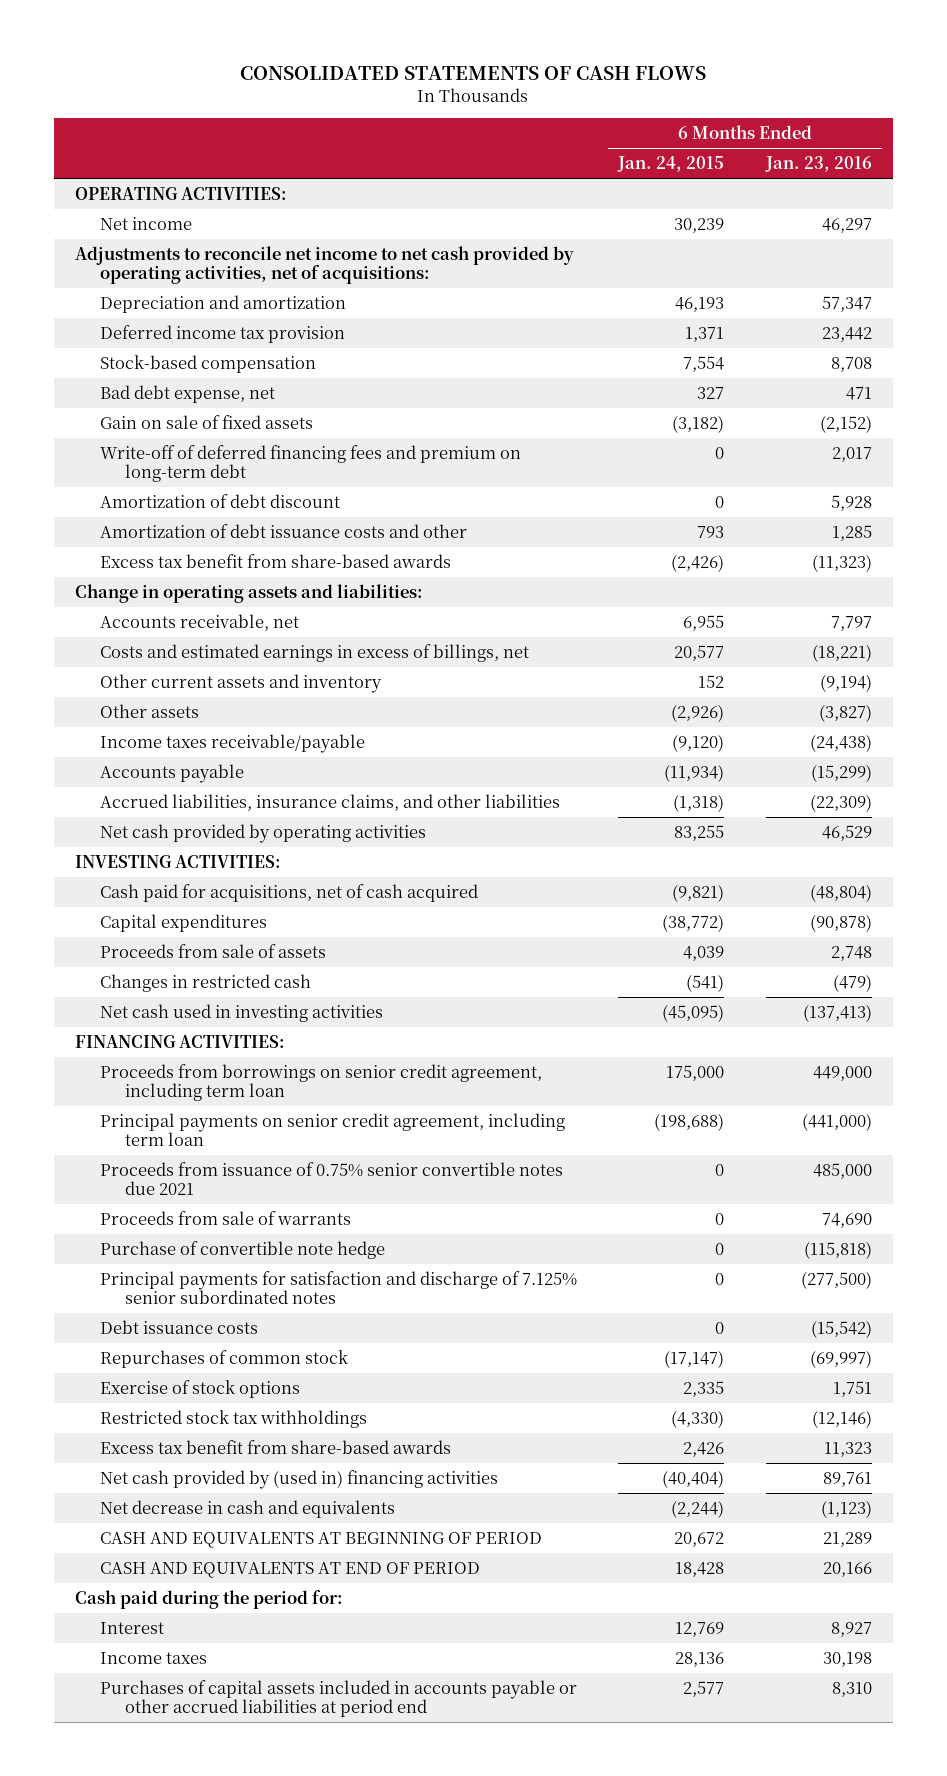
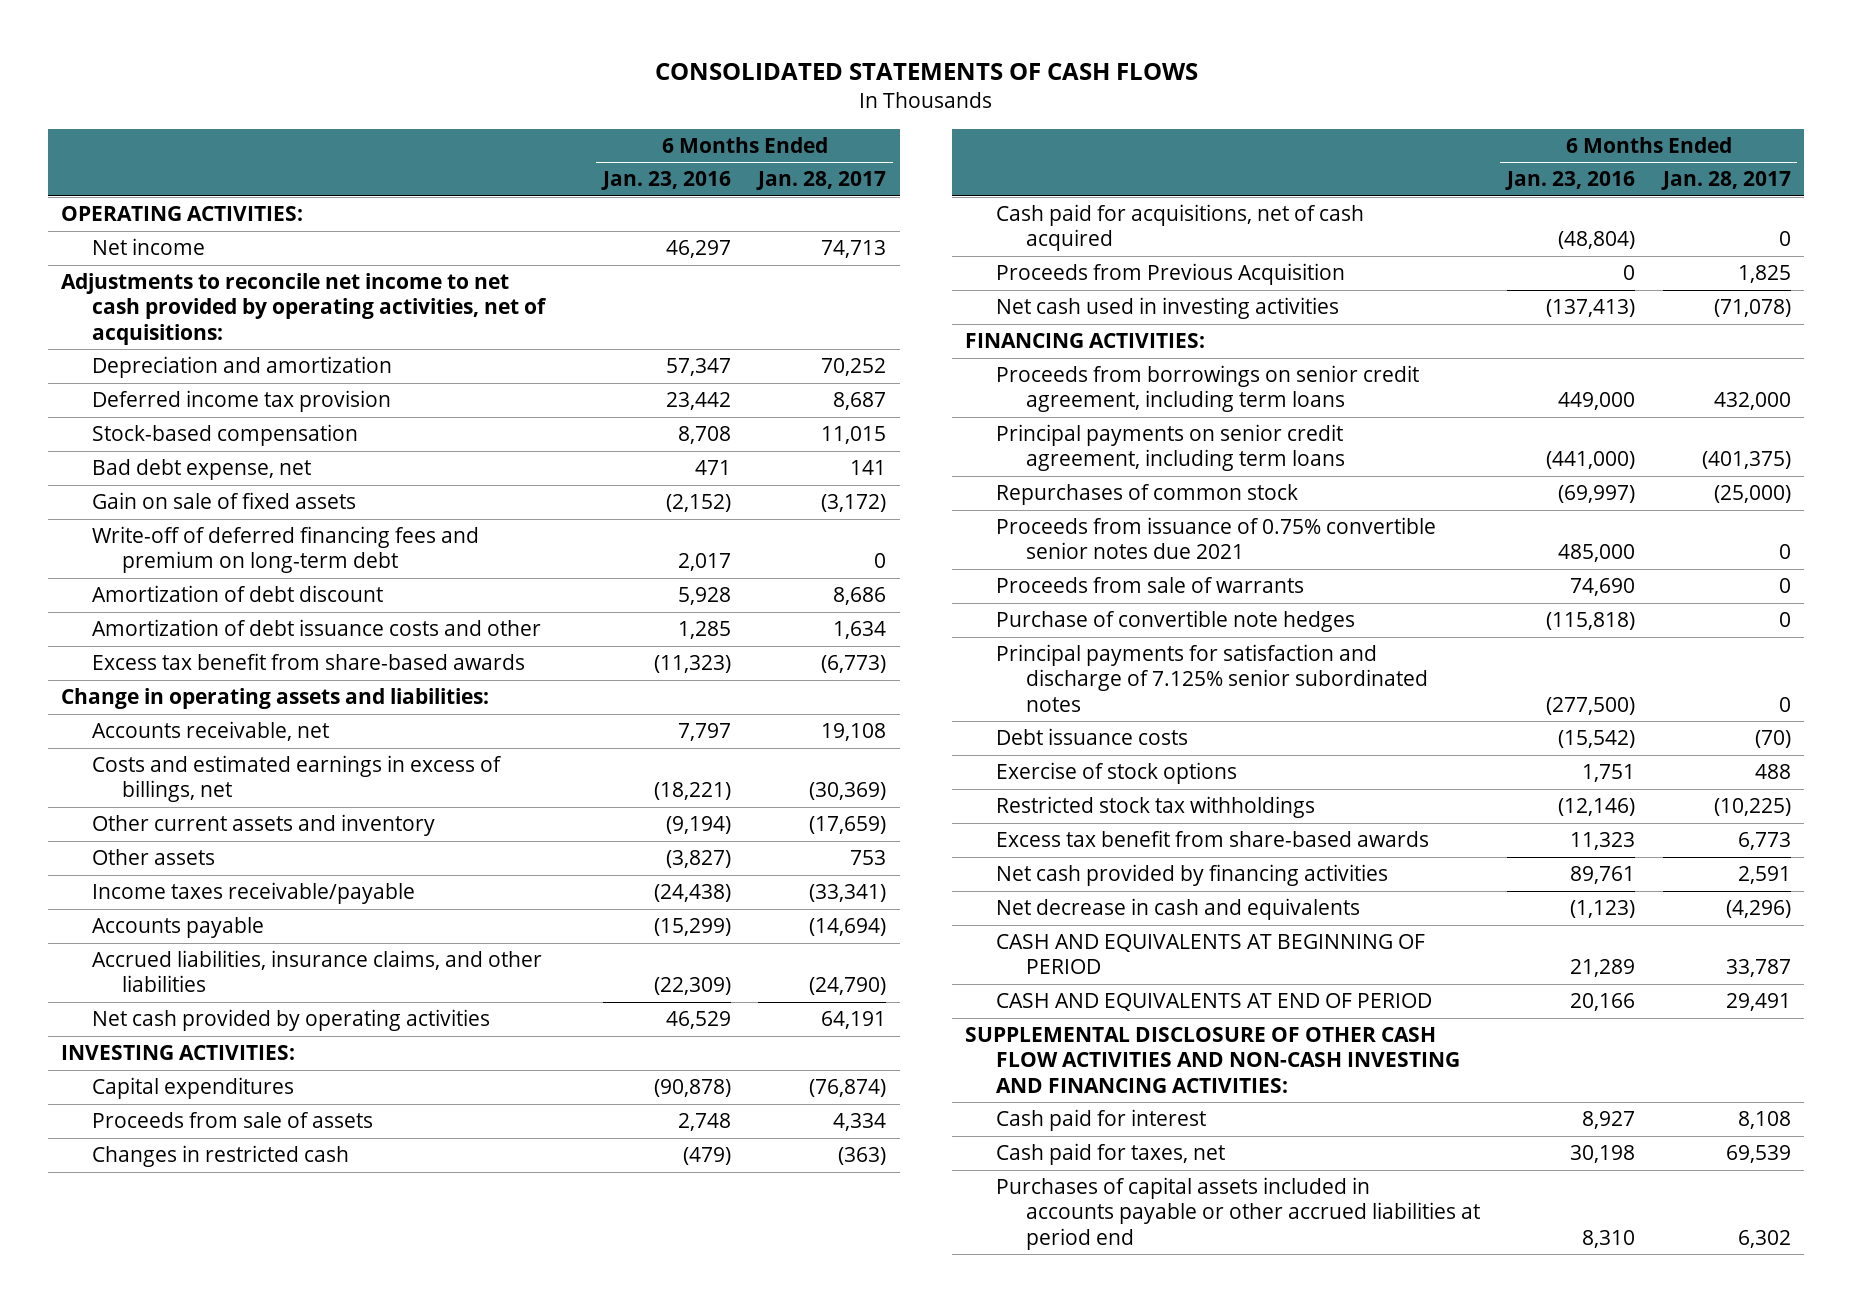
- | 6 Months Ended Jan. 24, 2015 | 6 Months Ended Jan. 23, 2016
+ | 6 Months Ended Jan. 23, 2016 | 6 Months Ended Jan. 28, 2017
moved down: Cash paid for acquisitions, net of cash acquired | (48,804) | 0
+ Proceeds from Previous Acquisition | 0 | 1,825
- Proceeds from borrowings on senior credit agreement, including term loan | 175,000 | 449,000
- Principal payments on senior credit agreement, including term loan | (198,688) | (441,000)
- Proceeds from issuance of 0.75% senior convertible notes due 2021 | 0 | 485,000
+ Proceeds from borrowings on senior credit agreement, including term loans | 449,000 | 432,000
+ Principal payments on senior credit agreement, including term loans | (441,000) | (401,375)
moved up: Repurchases of common stock | (69,997) | (25,000)
+ Proceeds from issuance of 0.75% convertible senior notes due 2021 | 485,000 | 0
- Purchase of convertible note hedge | 0 | (115,818)
+ Purchase of convertible note hedges | (115,818) | 0
- Net cash provided by (used in) financing activities | (40,404) | 89,761
+ Net cash provided by financing activities | 89,761 | 2,591
- Cash paid during the period for:
- Interest | 12,769 | 8,927
- Income taxes | 28,136 | 30,198
+ SUPPLEMENTAL DISCLOSURE OF OTHER CASH FLOW ACTIVITIES AND NON-CASH INVESTING AND FINANCING ACTIVITIES:
+ Cash paid for interest | 8,927 | 8,108
+ Cash paid for taxes, net | 30,198 | 69,539

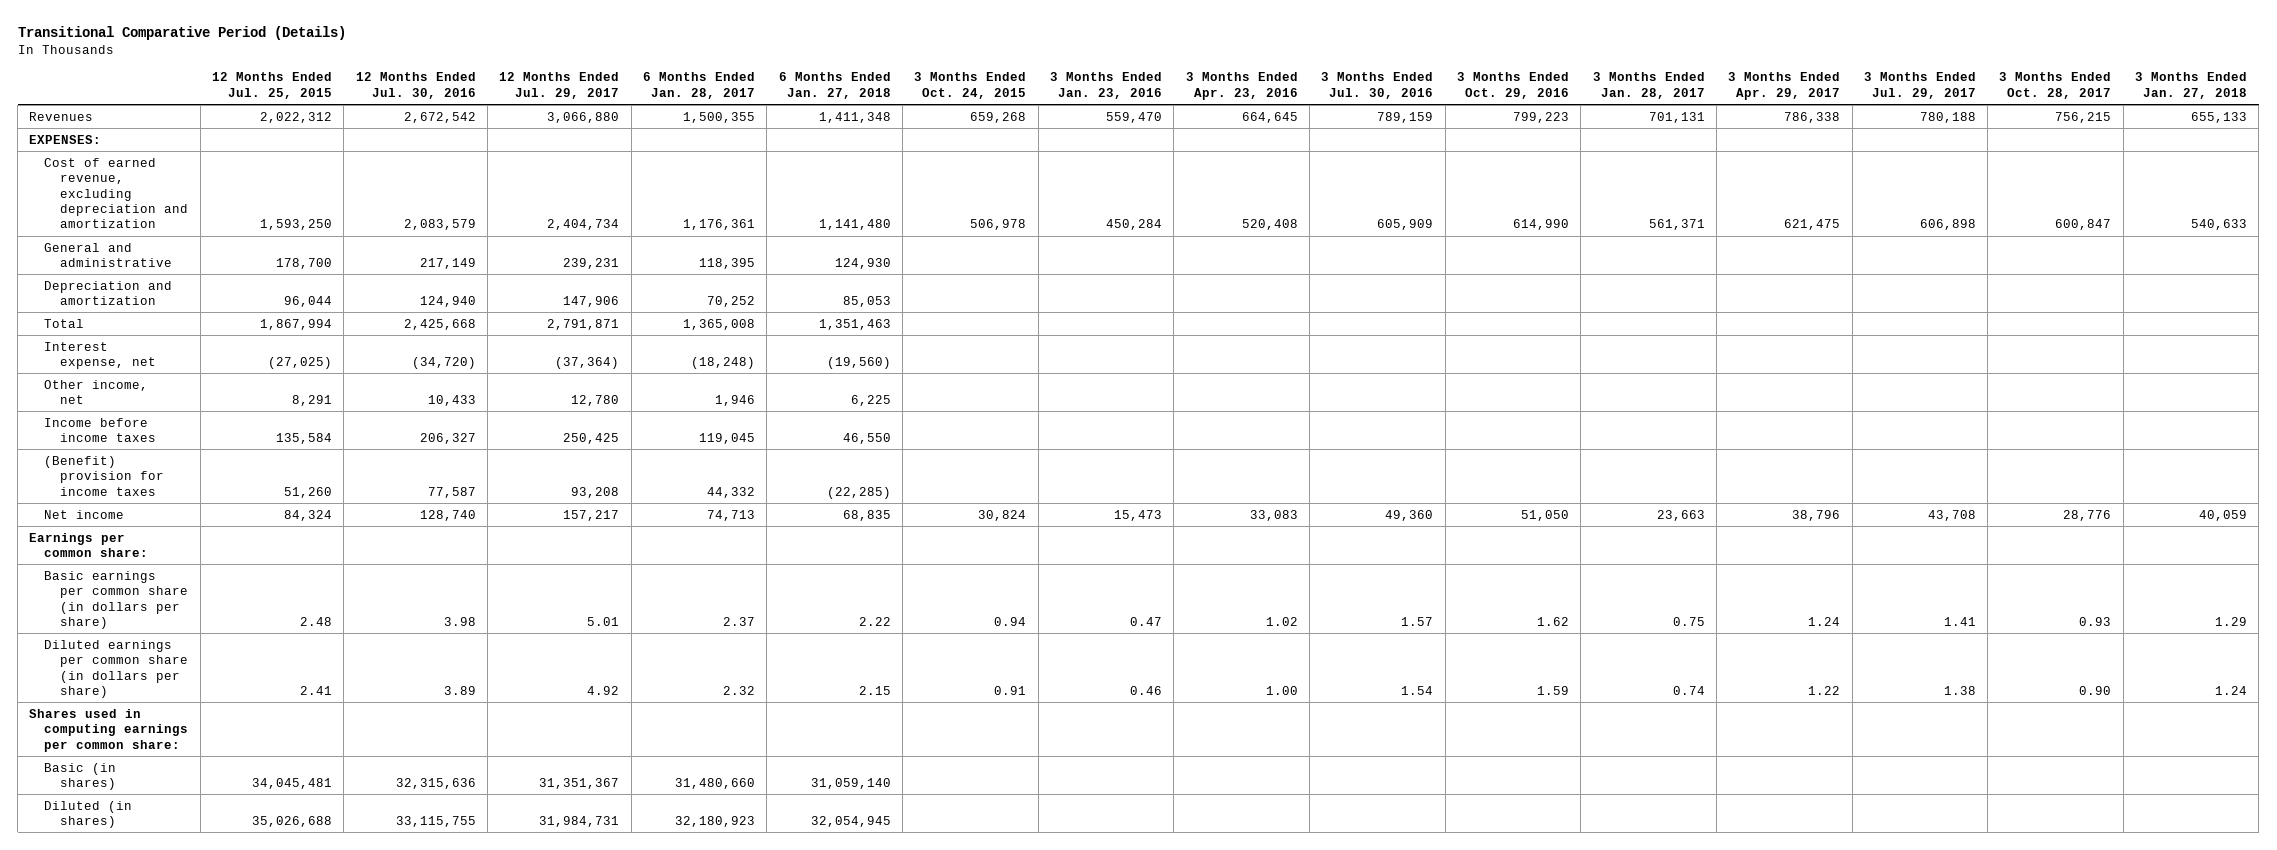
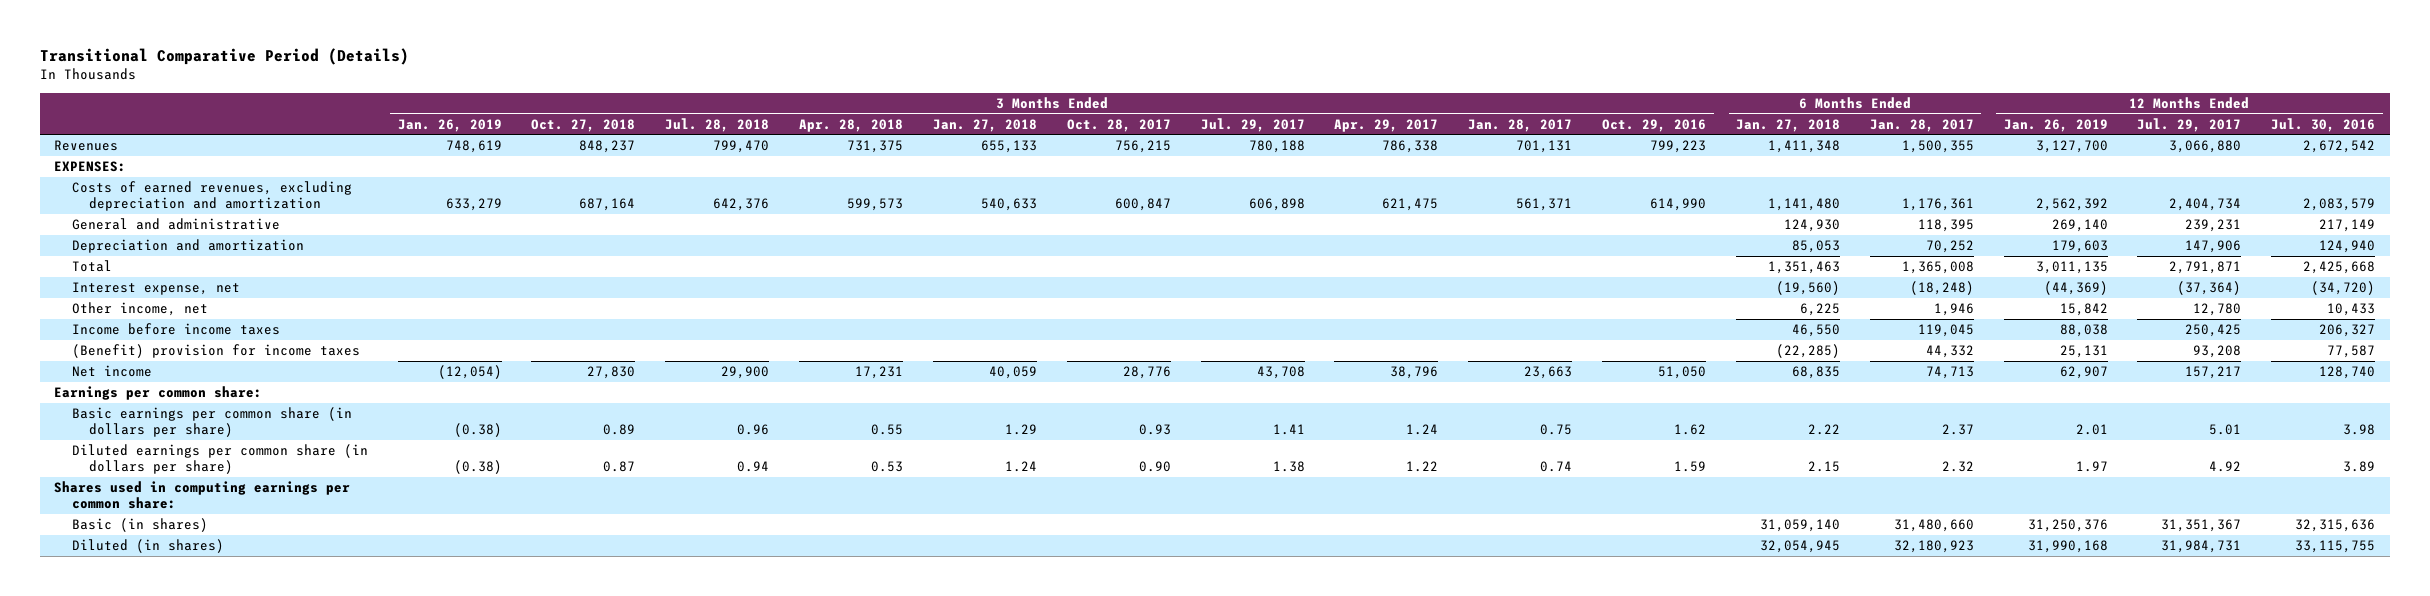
- | 12 Months Ended Jul. 25, 2015 | 12 Months Ended Jul. 30, 2016 | 12 Months Ended Jul. 29, 2017 | 6 Months Ended Jan. 28, 2017 | 6 Months Ended Jan. 27, 2018 | 3 Months Ended Oct. 24, 2015 | 3 Months Ended Jan. 23, 2016 | 3 Months Ended Apr. 23, 2016 | 3 Months Ended Jul. 30, 2016 | 3 Months Ended Oct. 29, 2016 | 3 Months Ended Jan. 28, 2017 | 3 Months Ended Apr. 29, 2017 | 3 Months Ended Jul. 29, 2017 | 3 Months Ended Oct. 28, 2017 | 3 Months Ended Jan. 27, 2018
+ | 3 Months Ended Jan. 26, 2019 | 3 Months Ended Oct. 27, 2018 | 3 Months Ended Jul. 28, 2018 | 3 Months Ended Apr. 28, 2018 | 3 Months Ended Jan. 27, 2018 | 3 Months Ended Oct. 28, 2017 | 3 Months Ended Jul. 29, 2017 | 3 Months Ended Apr. 29, 2017 | 3 Months Ended Jan. 28, 2017 | 3 Months Ended Oct. 29, 2016 | 6 Months Ended Jan. 27, 2018 | 6 Months Ended Jan. 28, 2017 | 12 Months Ended Jan. 26, 2019 | 12 Months Ended Jul. 29, 2017 | 12 Months Ended Jul. 30, 2016
- Cost of earned revenue, excluding depreciation and amortization | 1,593,250 | 2,083,579 | 2,404,734 | 1,176,361 | 1,141,480 | 506,978 | 450,284 | 520,408 | 605,909 | 614,990 | 561,371 | 621,475 | 606,898 | 600,847 | 540,633
+ Costs of earned revenues, excluding depreciation and amortization | 633,279 | 687,164 | 642,376 | 599,573 | 540,633 | 600,847 | 606,898 | 621,475 | 561,371 | 614,990 | 1,141,480 | 1,176,361 | 2,562,392 | 2,404,734 | 2,083,579

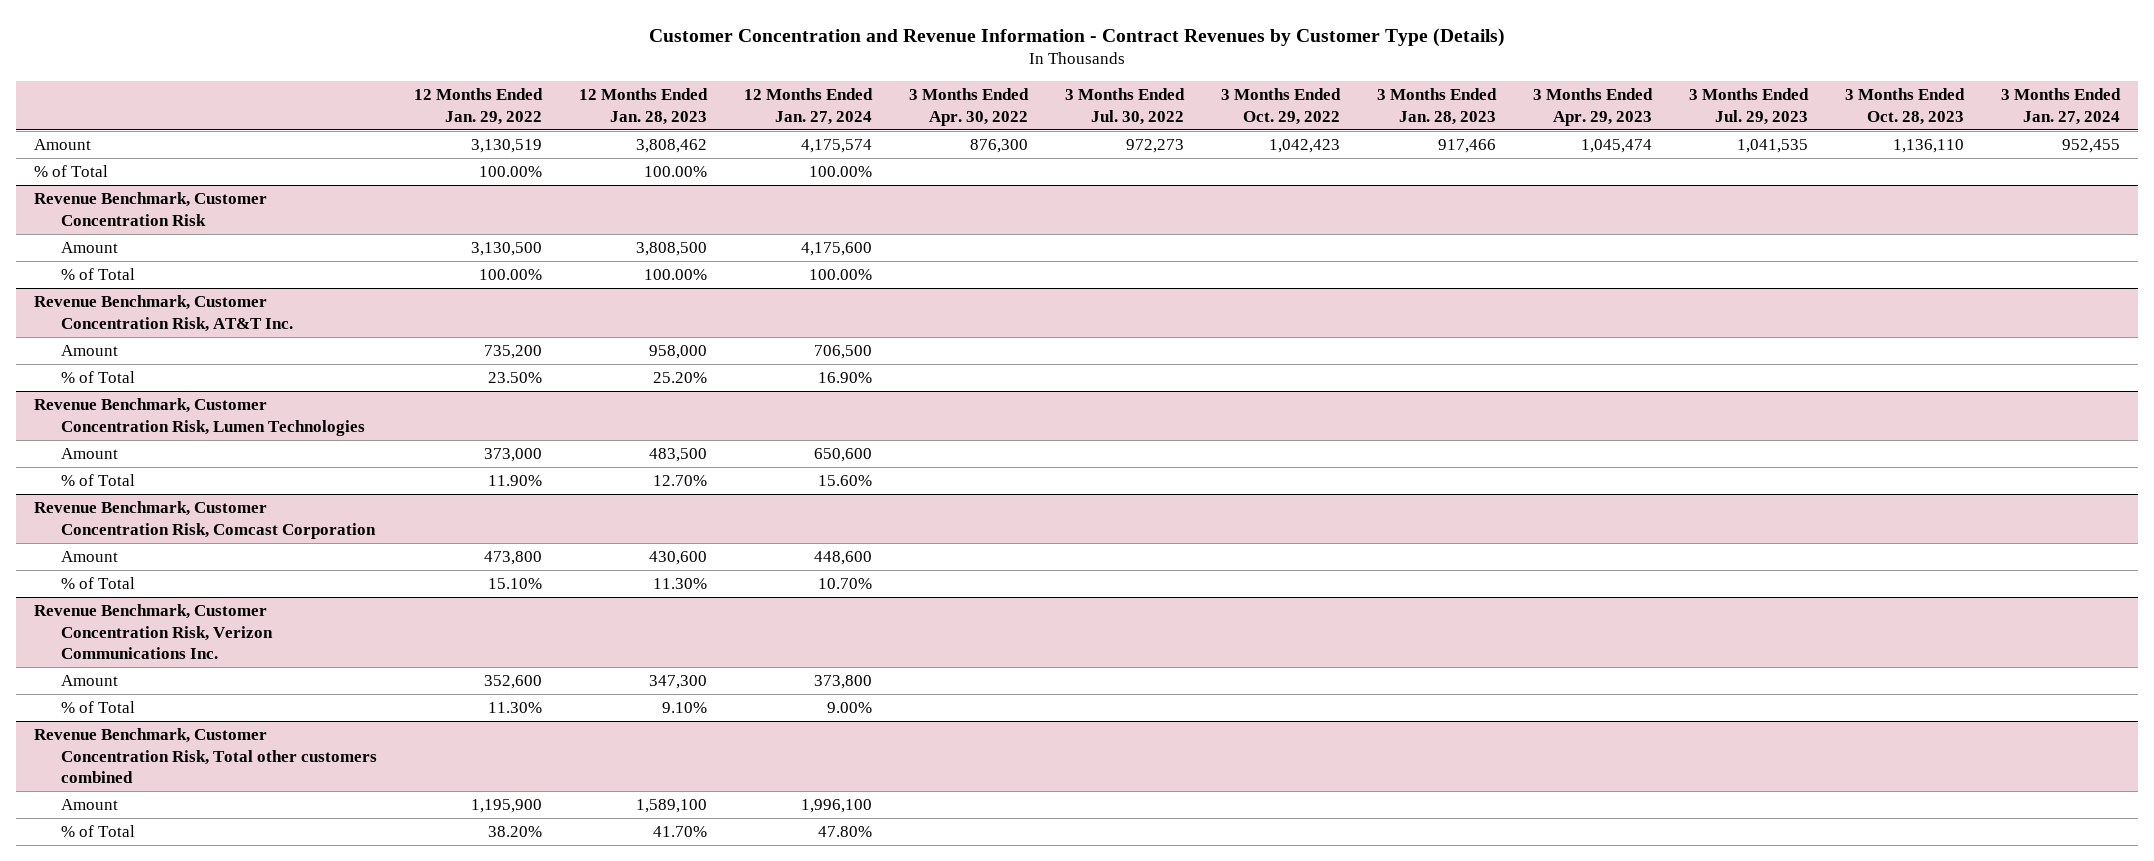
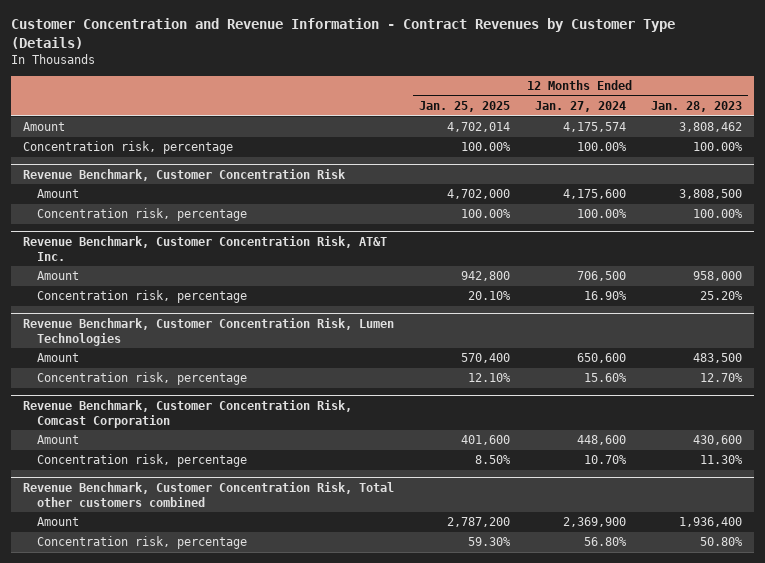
- | 12 Months Ended Jan. 29, 2022 | 12 Months Ended Jan. 28, 2023 | 12 Months Ended Jan. 27, 2024 | 3 Months Ended Apr. 30, 2022 | 3 Months Ended Jul. 30, 2022 | 3 Months Ended Oct. 29, 2022 | 3 Months Ended Jan. 28, 2023 | 3 Months Ended Apr. 29, 2023 | 3 Months Ended Jul. 29, 2023 | 3 Months Ended Oct. 28, 2023 | 3 Months Ended Jan. 27, 2024
+ | 12 Months Ended Jan. 25, 2025 | 12 Months Ended Jan. 27, 2024 | 12 Months Ended Jan. 28, 2023
- % of Total | 100.00% | 100.00% | 100.00% | | | | | | | |
+ Concentration risk, percentage | 100.00% | 100.00% | 100.00%
@ Revenue Benchmark, Customer Concentration Risk
- % of Total | 100.00% | 100.00% | 100.00% | | | | | | | |
+ Concentration risk, percentage | 100.00% | 100.00% | 100.00%
@ Revenue Benchmark, Customer Concentration Risk, AT&T Inc.
- % of Total | 23.50% | 25.20% | 16.90% | | | | | | | |
+ Concentration risk, percentage | 20.10% | 16.90% | 25.20%
@ Revenue Benchmark, Customer Concentration Risk, Lumen Technologies
- % of Total | 11.90% | 12.70% | 15.60% | | | | | | | |
+ Concentration risk, percentage | 12.10% | 15.60% | 12.70%
@ Revenue Benchmark, Customer Concentration Risk, Comcast Corporation
- % of Total | 15.10% | 11.30% | 10.70% | | | | | | | |
- Revenue Benchmark, Customer Concentration Risk, Verizon Communications Inc.
- Amount | 352,600 | 347,300 | 373,800 | | | | | | | |
- % of Total | 11.30% | 9.10% | 9.00% | | | | | | | |
@ Revenue Benchmark, Customer Concentration Risk, Comcast Corporation
+ Concentration risk, percentage | 8.50% | 10.70% | 11.30%
@ Revenue Benchmark, Customer Concentration Risk, Total other customers combined
- Amount | 1,195,900 | 1,589,100 | 1,996,100 | | | | | | | |
- % of Total | 38.20% | 41.70% | 47.80% | | | | | | | |
+ Amount | 2,787,200 | 2,369,900 | 1,936,400
+ Concentration risk, percentage | 59.30% | 56.80% | 50.80%

